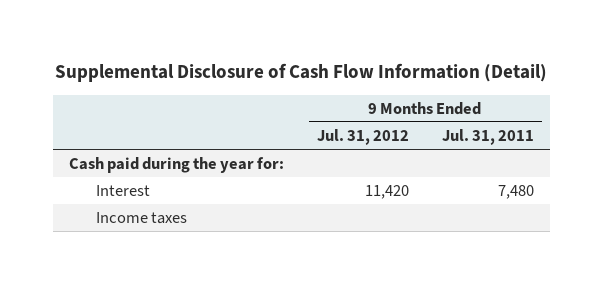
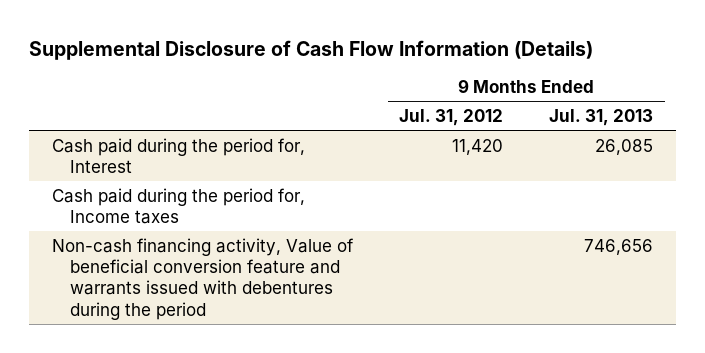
- Supplemental Disclosure of Cash Flow Information (Detail)
+ Supplemental Disclosure of Cash Flow Information (Details)
- | 9 Months Ended Jul. 31, 2012 | 9 Months Ended Jul. 31, 2011
+ | 9 Months Ended Jul. 31, 2012 | 9 Months Ended Jul. 31, 2013
- Cash paid during the year for:
- Interest | 11,420 | 7,480
- Income taxes
+ Cash paid during the period for, Interest | 11,420 | 26,085
+ Cash paid during the period for, Income taxes
+ Non-cash financing activity, Value of beneficial conversion feature and warrants issued with debentures during the period | | 746,656

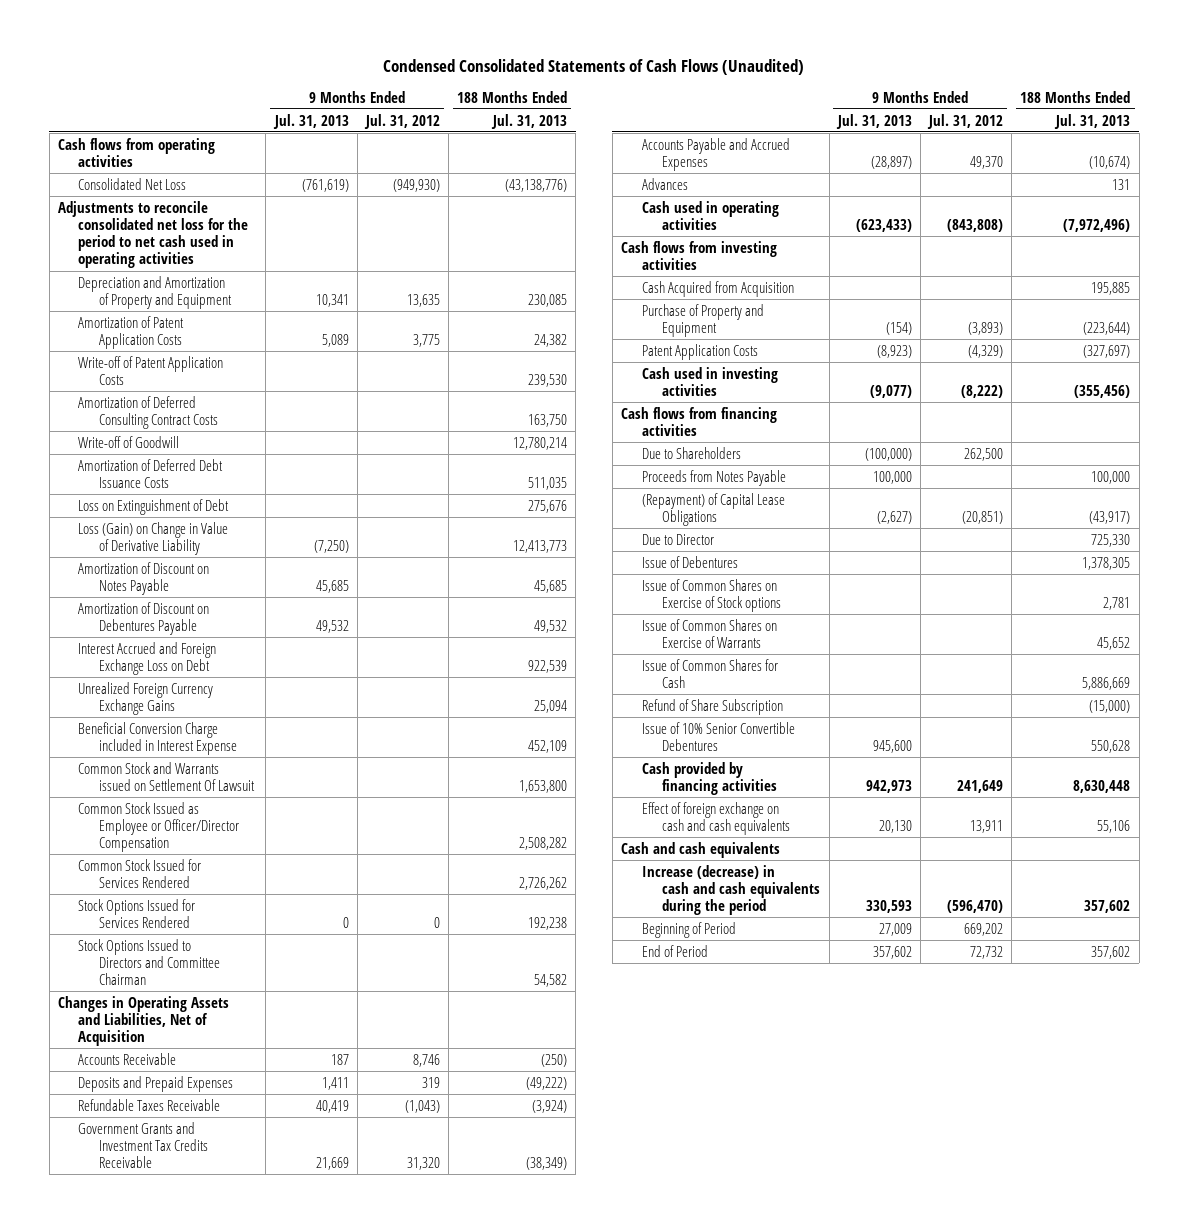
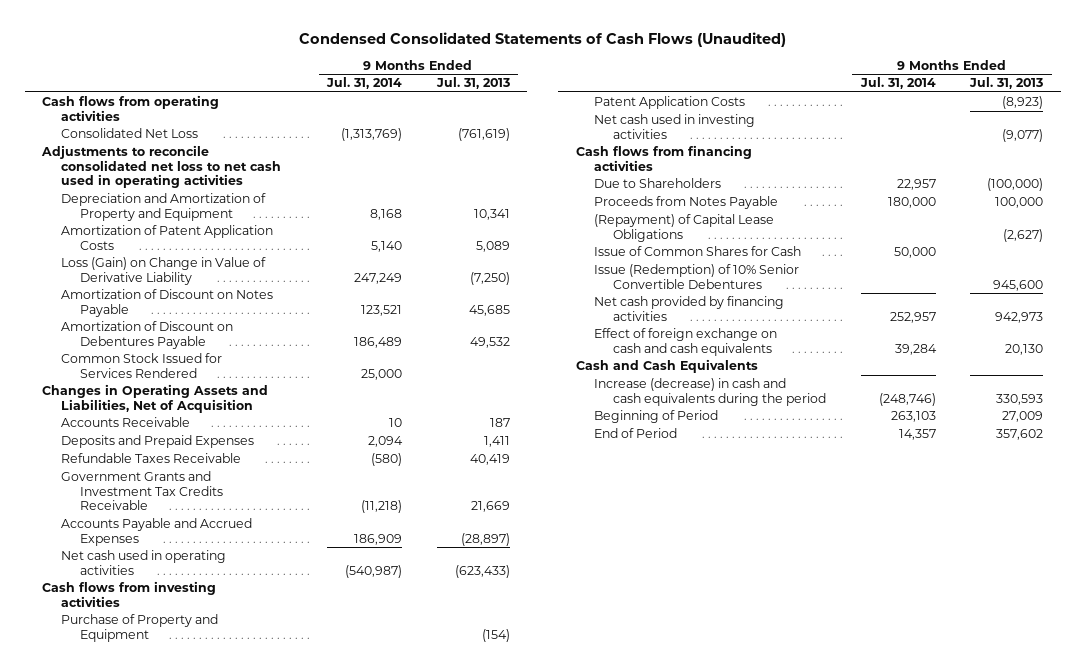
- | 9 Months Ended Jul. 31, 2013 | 9 Months Ended Jul. 31, 2012 | 188 Months Ended Jul. 31, 2013
+ | 9 Months Ended Jul. 31, 2014 | 9 Months Ended Jul. 31, 2013
- Adjustments to reconcile consolidated net loss for the period to net cash used in operating activities
+ Adjustments to reconcile consolidated net loss to net cash used in operating activities
- Write-off of Patent Application Costs | | | 239,530
- Amortization of Deferred Consulting Contract Costs | | | 163,750
- Write-off of Goodwill | | | 12,780,214
- Amortization of Deferred Debt Issuance Costs | | | 511,035
- Loss on Extinguishment of Debt | | | 275,676
- Interest Accrued and Foreign Exchange Loss on Debt | | | 922,539
- Unrealized Foreign Currency Exchange Gains | | | 25,094
- Beneficial Conversion Charge included in Interest Expense | | | 452,109
- Common Stock and Warrants issued on Settlement Of Lawsuit | | | 1,653,800
- Common Stock Issued as Employee or Officer/Director Compensation | | | 2,508,282
- Stock Options Issued for Services Rendered | 0 | 0 | 192,238
- Stock Options Issued to Directors and Committee Chairman | | | 54,582
- Advances | | | 131
- Cash used in operating activities | (623,433) | (843,808) | (7,972,496)
+ Net cash used in operating activities | (540,987) | (623,433)
- Cash Acquired from Acquisition | | | 195,885
- Cash used in investing activities | (9,077) | (8,222) | (355,456)
+ Net cash used in investing activities | | (9,077)
- Due to Director | | | 725,330
- Issue of Debentures | | | 1,378,305
- Issue of Common Shares on Exercise of Stock options | | | 2,781
- Issue of Common Shares on Exercise of Warrants | | | 45,652
- Refund of Share Subscription | | | (15,000)
- Issue of 10% Senior Convertible Debentures | 945,600 | | 550,628
- Cash provided by financing activities | 942,973 | 241,649 | 8,630,448
+ Issue (Redemption) of 10% Senior Convertible Debentures | | 945,600
+ Net cash provided by financing activities | 252,957 | 942,973
- Cash and cash equivalents
+ Cash and Cash Equivalents

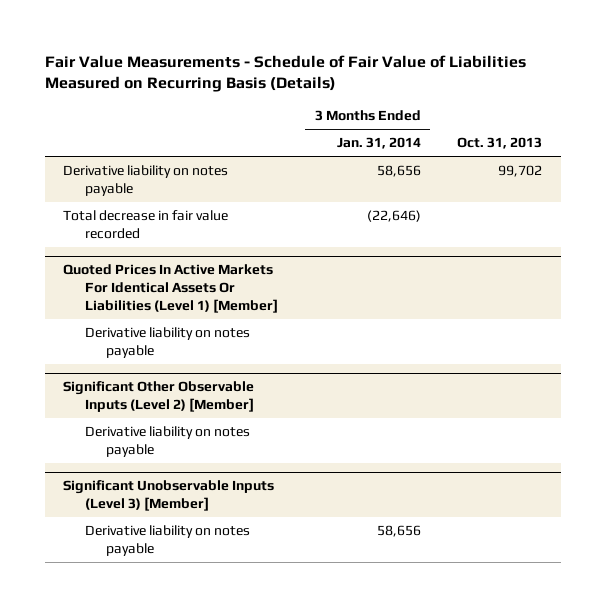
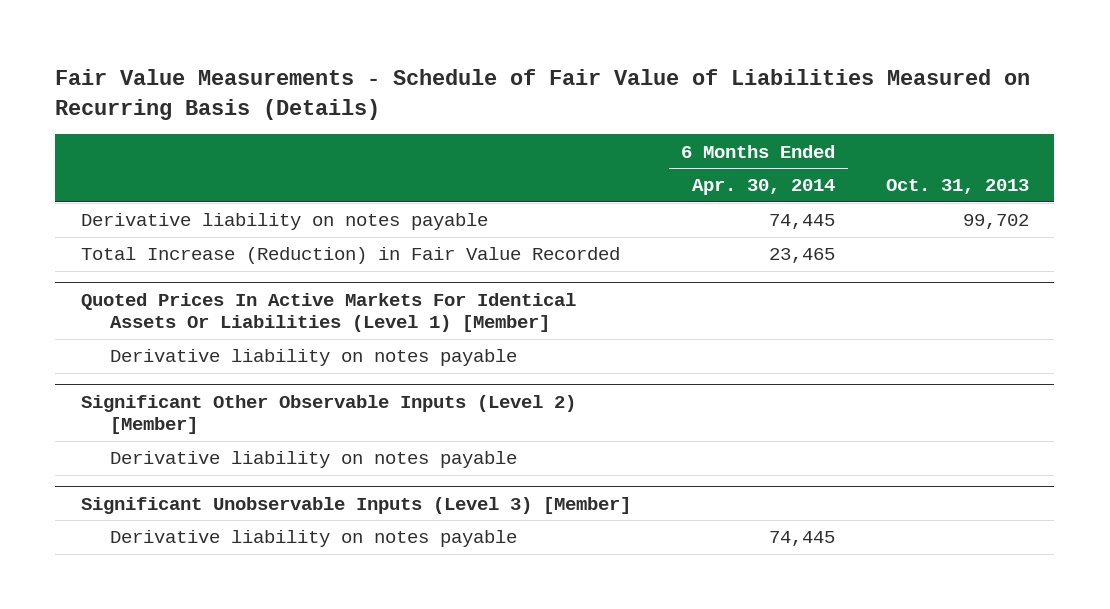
- | 3 Months Ended Jan. 31, 2014 | Oct. 31, 2013
+ | 6 Months Ended Apr. 30, 2014 | Oct. 31, 2013
- Total decrease in fair value recorded | (22,646) |
+ Total Increase (Reduction) in Fair Value Recorded | 23,465 |

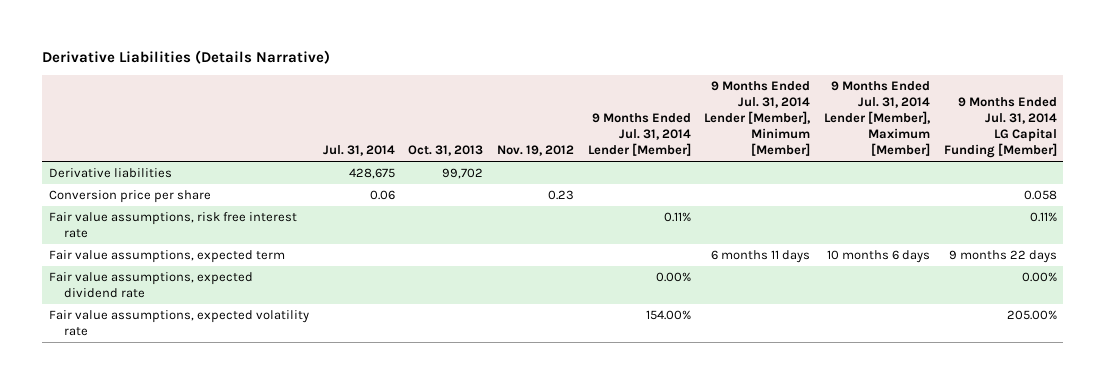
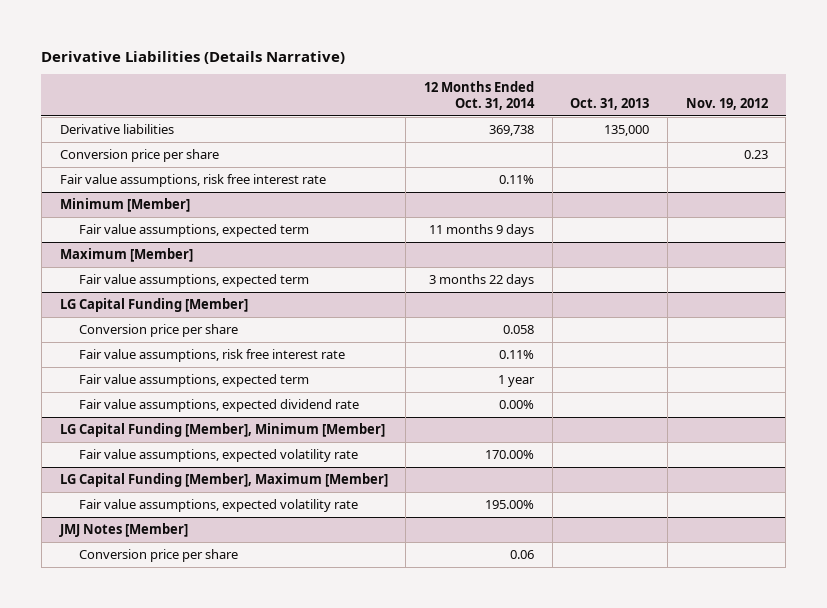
- | Jul. 31, 2014 | Oct. 31, 2013 | Nov. 19, 2012 | 9 Months Ended Jul. 31, 2014 Lender [Member] | 9 Months Ended Jul. 31, 2014 Lender [Member], Minimum [Member] | 9 Months Ended Jul. 31, 2014 Lender [Member], Maximum [Member] | 9 Months Ended Jul. 31, 2014 LG Capital Funding [Member]
+ | 12 Months Ended Oct. 31, 2014 | Oct. 31, 2013 | Nov. 19, 2012
- Derivative liabilities | 428,675 | 99,702 | | | | |
+ Derivative liabilities | 369,738 | 135,000 |
- Fair value assumptions, expected term | | | | | 6 months 11 days | 10 months 6 days | 9 months 22 days
- Fair value assumptions, expected dividend rate | | | | 0.00% | | | 0.00%
- Fair value assumptions, expected volatility rate | | | | 154.00% | | | 205.00%
+ Minimum [Member]
+ Fair value assumptions, expected term | 11 months 9 days | |
+ Maximum [Member]
+ Fair value assumptions, expected term | 3 months 22 days | |
+ LG Capital Funding [Member]
+ Conversion price per share | 0.058 | |
+ Fair value assumptions, risk free interest rate | 0.11% | |
+ Fair value assumptions, expected term | 1 year | |
+ Fair value assumptions, expected dividend rate | 0.00% | |
+ LG Capital Funding [Member], Minimum [Member]
+ Fair value assumptions, expected volatility rate | 170.00% | |
+ LG Capital Funding [Member], Maximum [Member]
+ Fair value assumptions, expected volatility rate | 195.00% | |
+ JMJ Notes [Member]
+ Conversion price per share | 0.06 | |

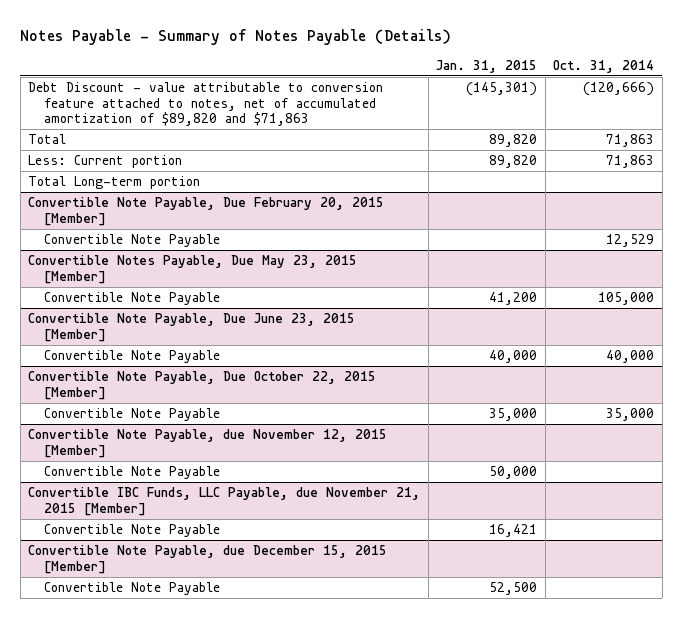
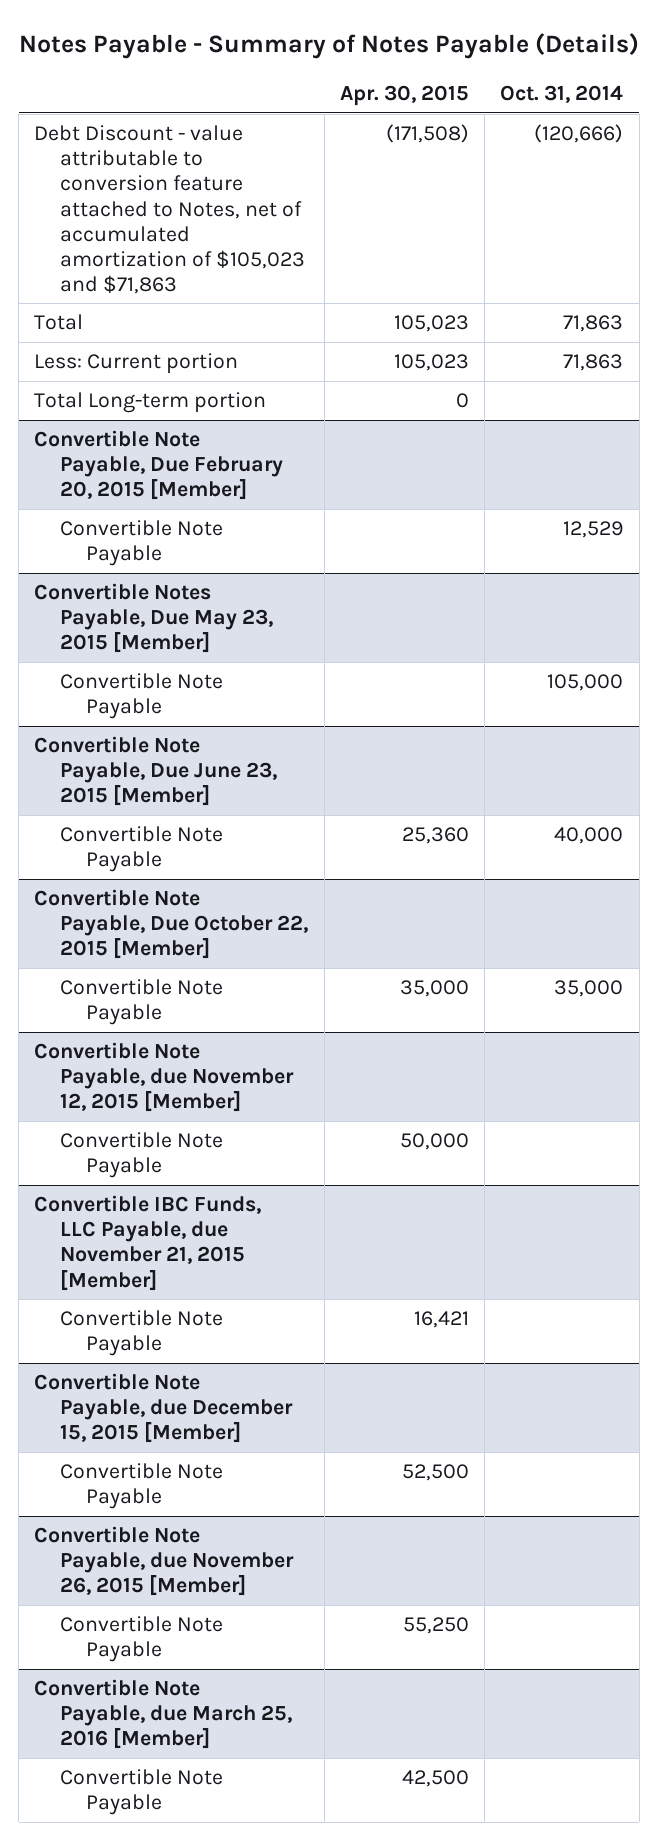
- | Jan. 31, 2015 | Oct. 31, 2014
+ | Apr. 30, 2015 | Oct. 31, 2014
- Debt Discount - value attributable to conversion feature attached to notes, net of accumulated amortization of $89,820 and $71,863 | (145,301) | (120,666)
+ Debt Discount - value attributable to conversion feature attached to Notes, net of accumulated amortization of $105,023 and $71,863 | (171,508) | (120,666)
+ Convertible Note Payable, due November 26, 2015 [Member]
+ Convertible Note Payable | 55,250 |
+ Convertible Note Payable, due March 25, 2016 [Member]
+ Convertible Note Payable | 42,500 |

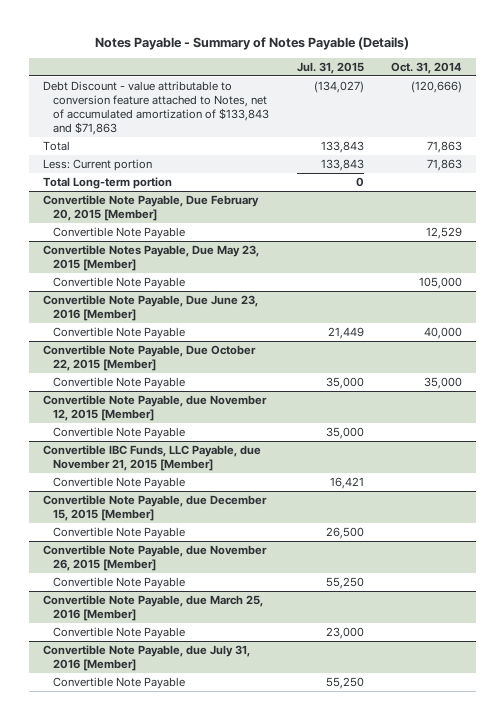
- | Apr. 30, 2015 | Oct. 31, 2014
+ | Jul. 31, 2015 | Oct. 31, 2014
- Debt Discount - value attributable to conversion feature attached to Notes, net of accumulated amortization of $105,023 and $71,863 | (171,508) | (120,666)
+ Debt Discount - value attributable to conversion feature attached to Notes, net of accumulated amortization of $133,843 and $71,863 | (134,027) | (120,666)
- Convertible Note Payable, Due June 23, 2015 [Member]
+ Convertible Note Payable, Due June 23, 2016 [Member]
+ Convertible Note Payable, due July 31, 2016 [Member]
+ Convertible Note Payable | 55,250 |

